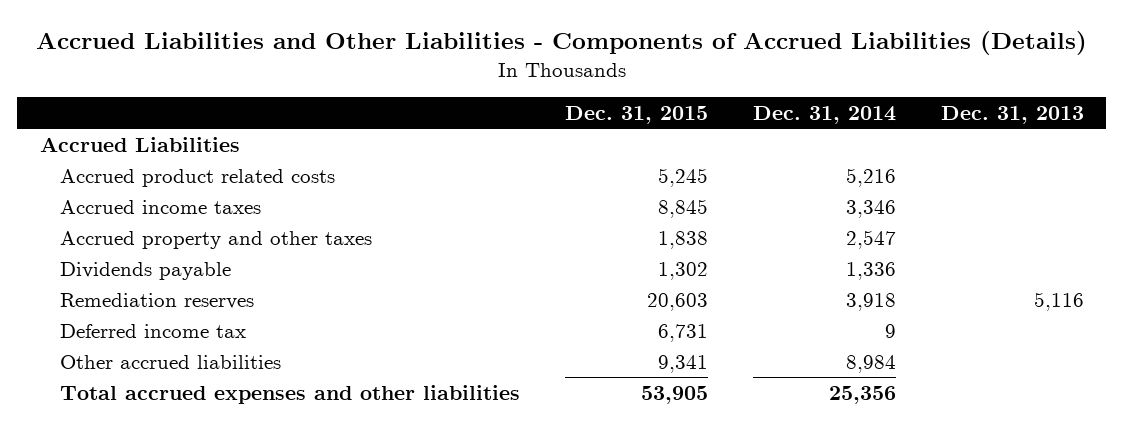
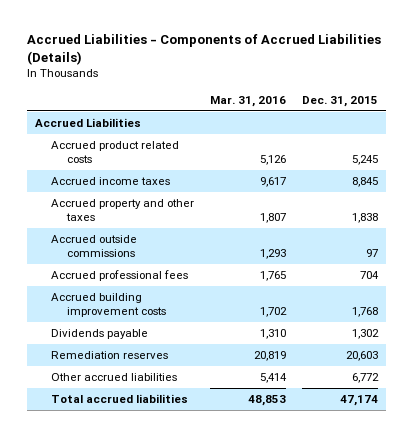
- Accrued Liabilities and Other Liabilities - Components of Accrued Liabilities (Details)
+ Accrued Liabilities - Components of Accrued Liabilities (Details)
- | Dec. 31, 2015 | Dec. 31, 2014 | Dec. 31, 2013
+ | Mar. 31, 2016 | Dec. 31, 2015
+ Accrued outside commissions | 1,293 | 97
+ Accrued professional fees | 1,765 | 704
+ Accrued building improvement costs | 1,702 | 1,768
- Deferred income tax | 6,731 | 9 |
- Other accrued liabilities | 9,341 | 8,984 |
- Total accrued expenses and other liabilities | 53,905 | 25,356 |
+ Other accrued liabilities | 5,414 | 6,772
+ Total accrued liabilities | 48,853 | 47,174

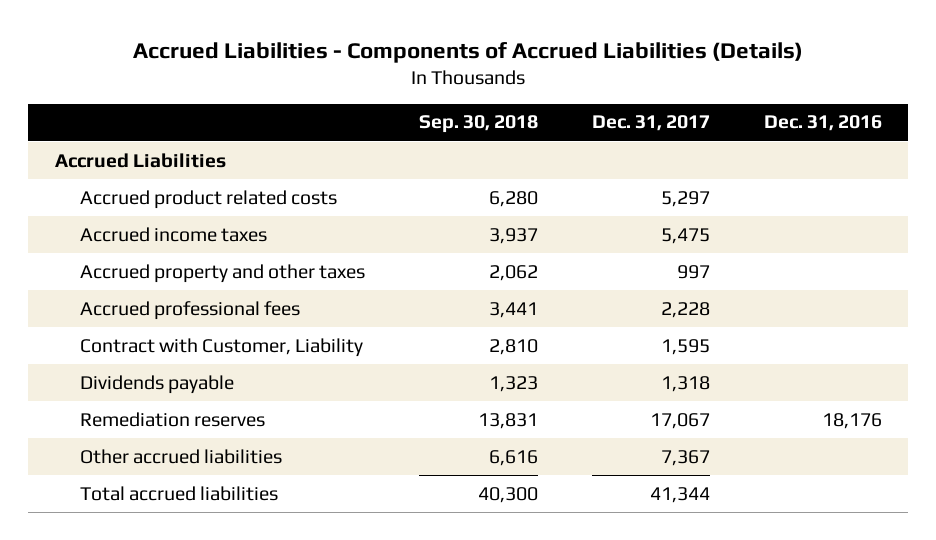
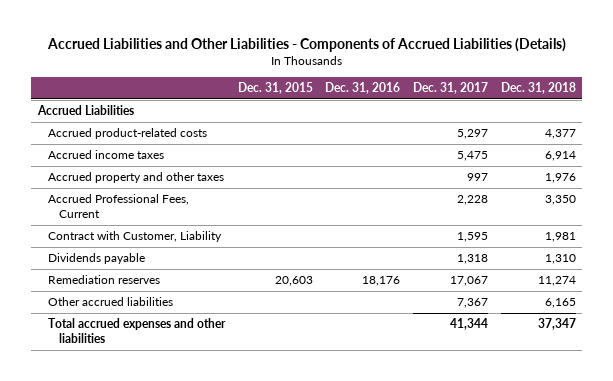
- Accrued Liabilities - Components of Accrued Liabilities (Details)
+ Accrued Liabilities and Other Liabilities - Components of Accrued Liabilities (Details)
- | Sep. 30, 2018 | Dec. 31, 2017 | Dec. 31, 2016
+ | Dec. 31, 2015 | Dec. 31, 2016 | Dec. 31, 2017 | Dec. 31, 2018
- Accrued product related costs | 6,280 | 5,297 |
+ Accrued product-related costs | | | 5,297 | 4,377
- Accrued professional fees | 3,441 | 2,228 |
+ Accrued Professional Fees, Current | | | 2,228 | 3,350
- Total accrued liabilities | 40,300 | 41,344 |
+ Total accrued expenses and other liabilities | | | 41,344 | 37,347

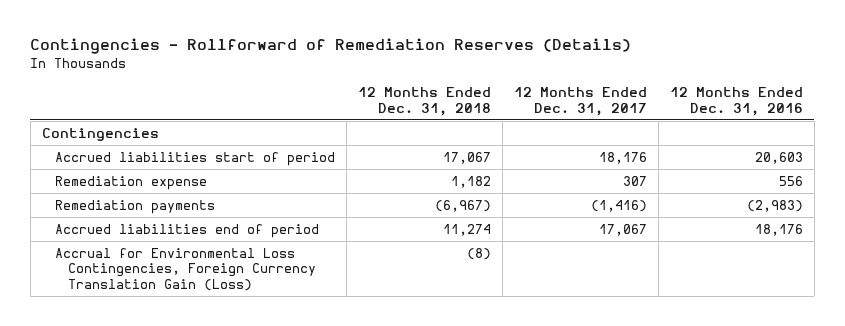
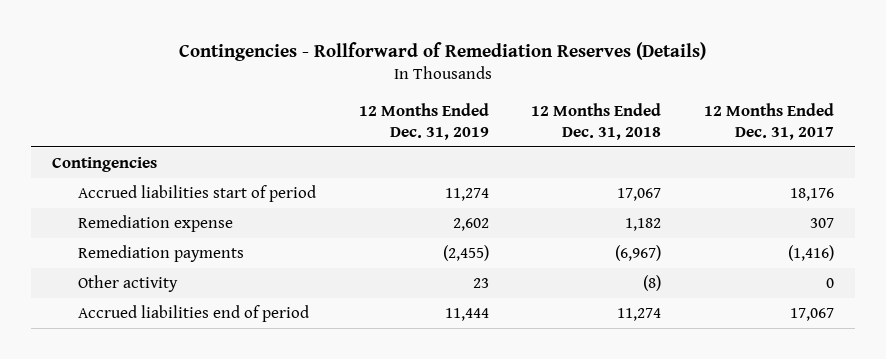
- | 12 Months Ended Dec. 31, 2018 | 12 Months Ended Dec. 31, 2017 | 12 Months Ended Dec. 31, 2016
+ | 12 Months Ended Dec. 31, 2019 | 12 Months Ended Dec. 31, 2018 | 12 Months Ended Dec. 31, 2017
+ Other activity | 23 | (8) | 0
- Accrual for Environmental Loss Contingencies, Foreign Currency Translation Gain (Loss) | (8) | |

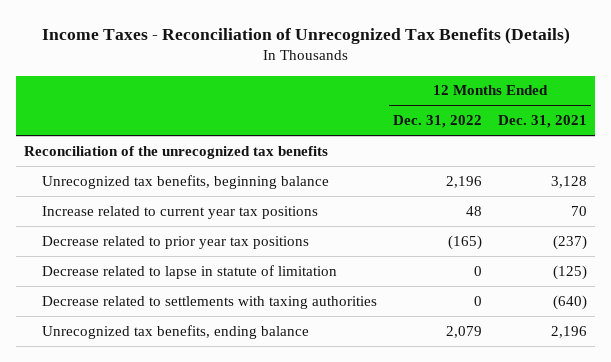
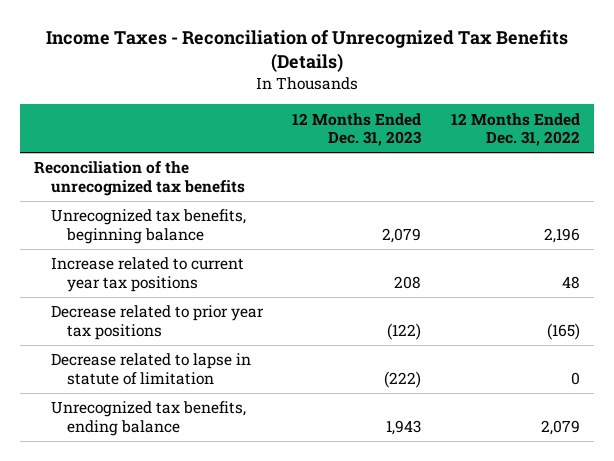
- | 12 Months Ended Dec. 31, 2022 | 12 Months Ended Dec. 31, 2021
+ | 12 Months Ended Dec. 31, 2023 | 12 Months Ended Dec. 31, 2022
- Decrease related to settlements with taxing authorities | 0 | (640)

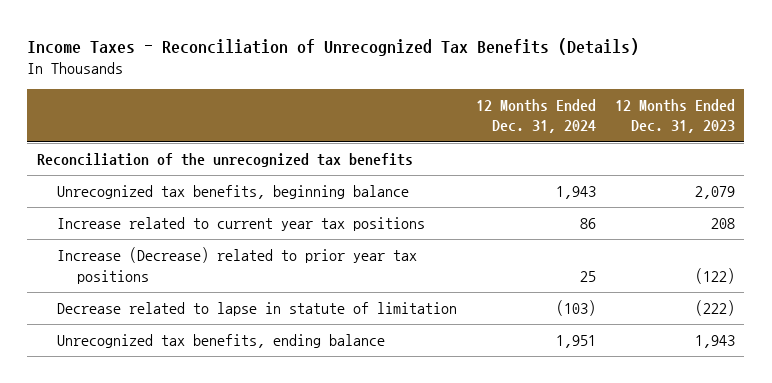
- | 12 Months Ended Dec. 31, 2023 | 12 Months Ended Dec. 31, 2022
+ | 12 Months Ended Dec. 31, 2024 | 12 Months Ended Dec. 31, 2023
- Decrease related to prior year tax positions | (122) | (165)
+ Increase (Decrease) related to prior year tax positions | 25 | (122)

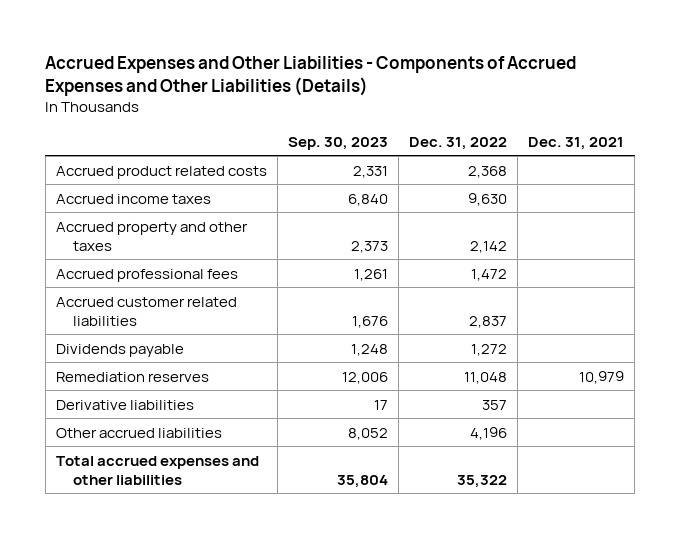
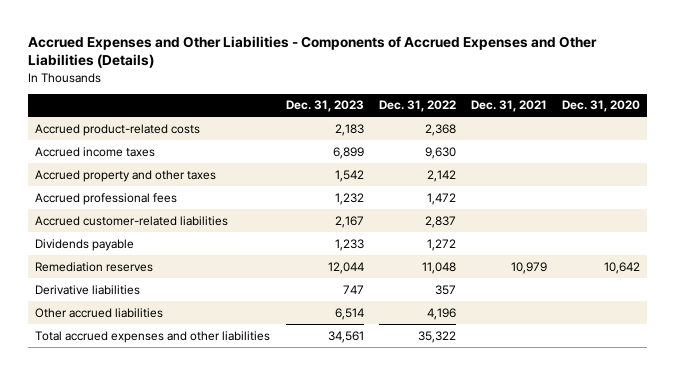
- | Sep. 30, 2023 | Dec. 31, 2022 | Dec. 31, 2021
+ | Dec. 31, 2023 | Dec. 31, 2022 | Dec. 31, 2021 | Dec. 31, 2020
- Accrued product related costs | 2,331 | 2,368 |
+ Accrued product-related costs | 2,183 | 2,368 | |
- Accrued customer related liabilities | 1,676 | 2,837 |
+ Accrued customer-related liabilities | 2,167 | 2,837 | |

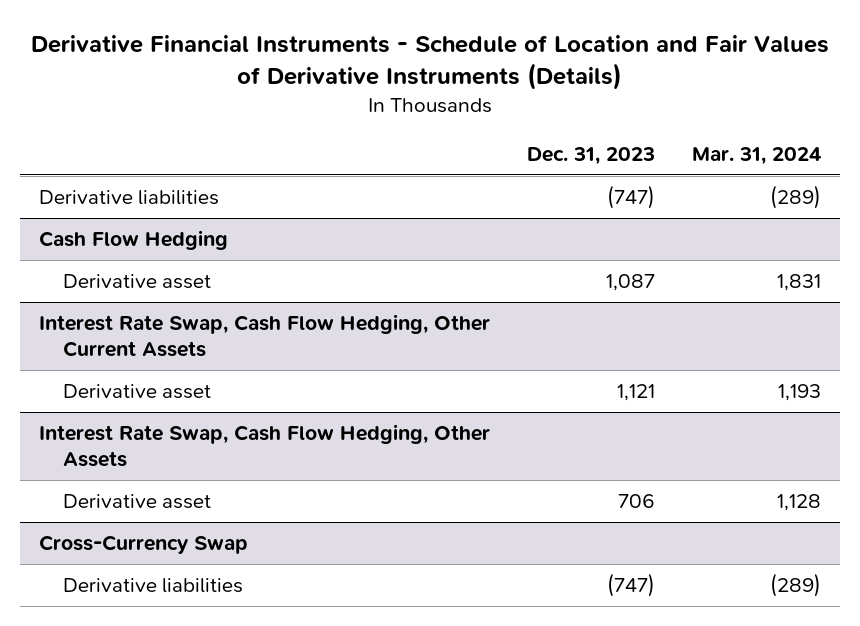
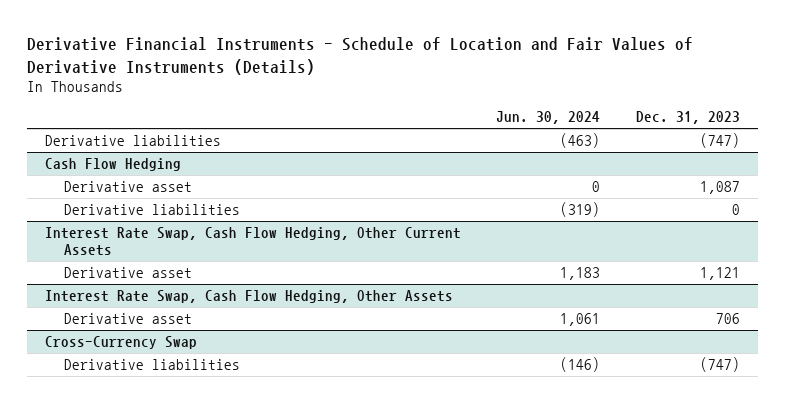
- | Dec. 31, 2023 | Mar. 31, 2024
+ | Jun. 30, 2024 | Dec. 31, 2023
@ Cash Flow Hedging
+ Derivative liabilities | (319) | 0

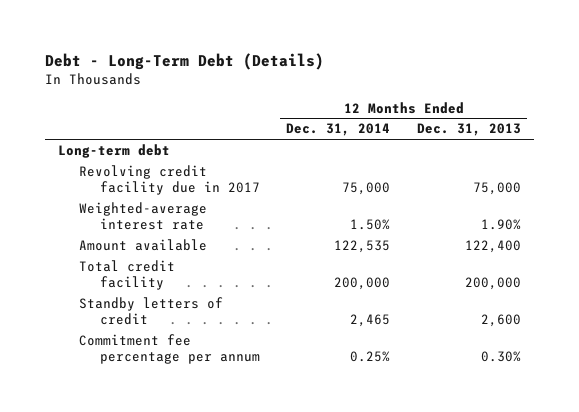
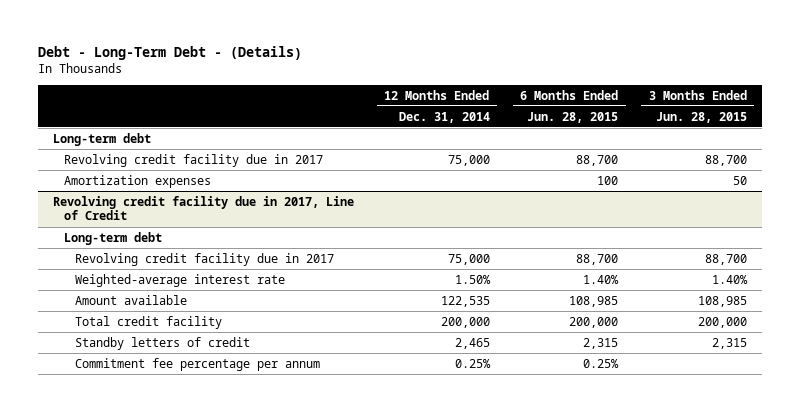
- Debt - Long-Term Debt (Details)
+ Debt - Long-Term Debt - (Details)
- | 12 Months Ended Dec. 31, 2014 | 12 Months Ended Dec. 31, 2013
+ | 12 Months Ended Dec. 31, 2014 | 6 Months Ended Jun. 28, 2015 | 3 Months Ended Jun. 28, 2015
+ Amortization expenses | | 100 | 50
+ Revolving credit facility due in 2017, Line of Credit
+ Long-term debt
+ Revolving credit facility due in 2017 | 75,000 | 88,700 | 88,700

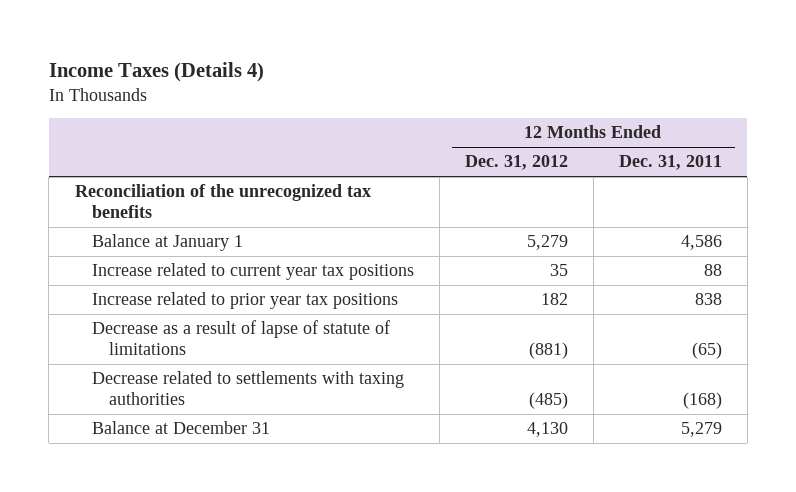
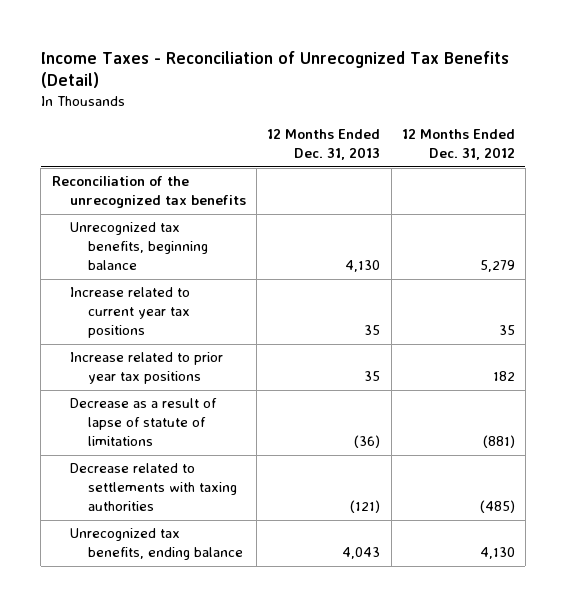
- Income Taxes (Details 4)
+ Income Taxes - Reconciliation of Unrecognized Tax Benefits (Detail)
- | 12 Months Ended Dec. 31, 2012 | 12 Months Ended Dec. 31, 2011
+ | 12 Months Ended Dec. 31, 2013 | 12 Months Ended Dec. 31, 2012
- Balance at January 1 | 5,279 | 4,586
+ Unrecognized tax benefits, beginning balance | 4,130 | 5,279
- Balance at December 31 | 4,130 | 5,279
+ Unrecognized tax benefits, ending balance | 4,043 | 4,130

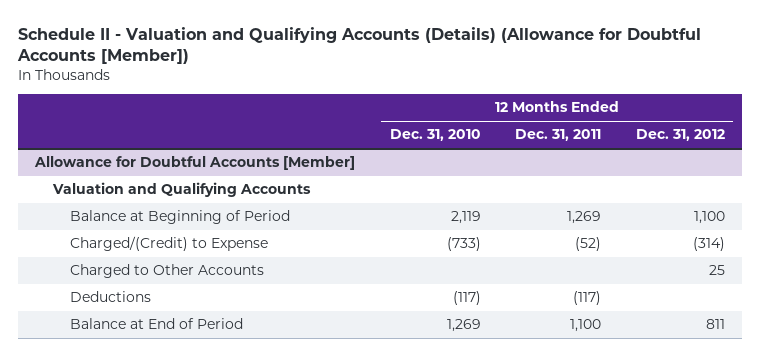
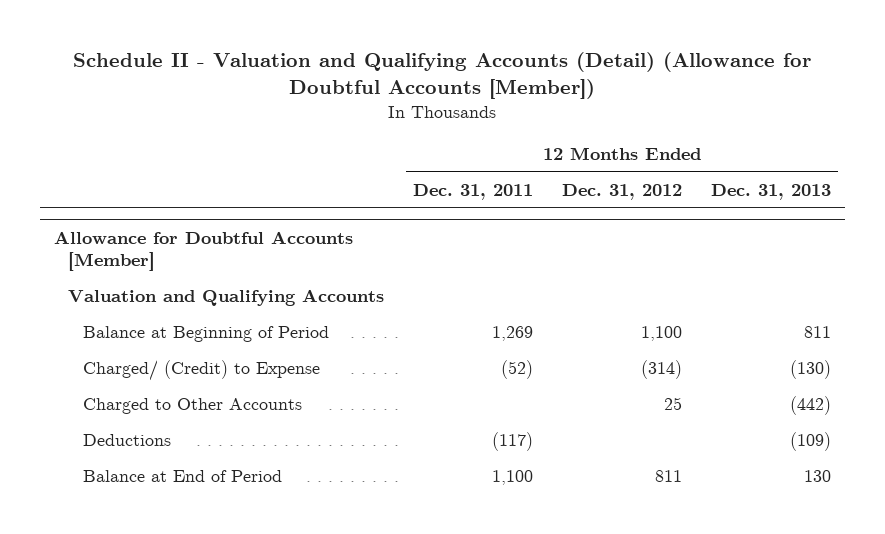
- Schedule II - Valuation and Qualifying Accounts (Details) (Allowance for Doubtful Accounts [Member])
+ Schedule II - Valuation and Qualifying Accounts (Detail) (Allowance for Doubtful Accounts [Member])
- | 12 Months Ended Dec. 31, 2010 | 12 Months Ended Dec. 31, 2011 | 12 Months Ended Dec. 31, 2012
+ | 12 Months Ended Dec. 31, 2011 | 12 Months Ended Dec. 31, 2012 | 12 Months Ended Dec. 31, 2013
@ Allowance for Doubtful Accounts [Member]
- Charged/(Credit) to Expense | (733) | (52) | (314)
+ Charged/ (Credit) to Expense | (52) | (314) | (130)

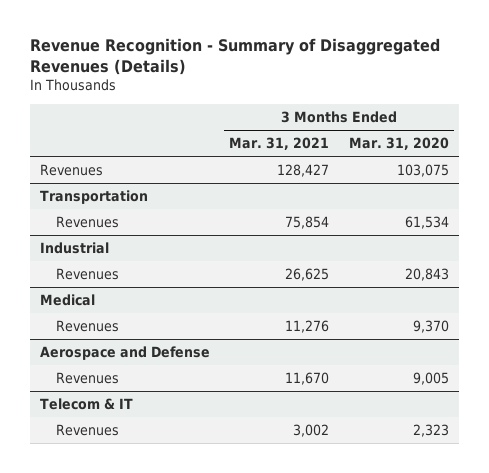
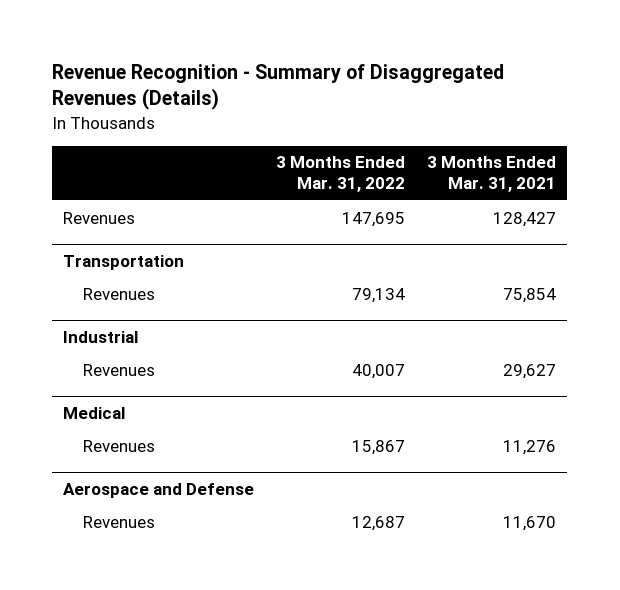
- | 3 Months Ended Mar. 31, 2021 | 3 Months Ended Mar. 31, 2020
+ | 3 Months Ended Mar. 31, 2022 | 3 Months Ended Mar. 31, 2021
@ Industrial
- Revenues | 26,625 | 20,843
+ Revenues | 40,007 | 29,627
- Telecom & IT
- Revenues | 3,002 | 2,323

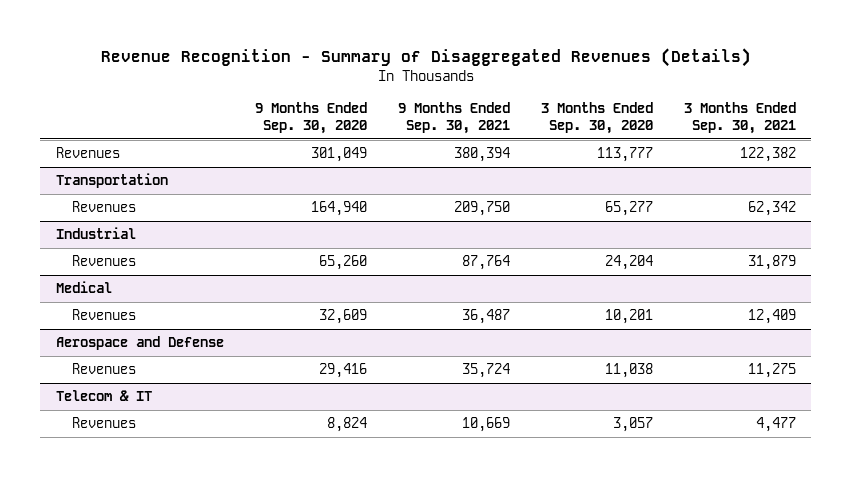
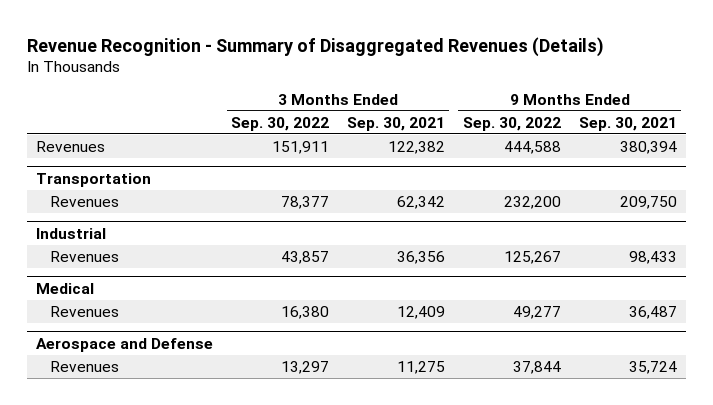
- | 9 Months Ended Sep. 30, 2020 | 9 Months Ended Sep. 30, 2021 | 3 Months Ended Sep. 30, 2020 | 3 Months Ended Sep. 30, 2021
+ | 3 Months Ended Sep. 30, 2022 | 3 Months Ended Sep. 30, 2021 | 9 Months Ended Sep. 30, 2022 | 9 Months Ended Sep. 30, 2021
@ Industrial
- Revenues | 65,260 | 87,764 | 24,204 | 31,879
+ Revenues | 43,857 | 36,356 | 125,267 | 98,433
- Telecom & IT
- Revenues | 8,824 | 10,669 | 3,057 | 4,477

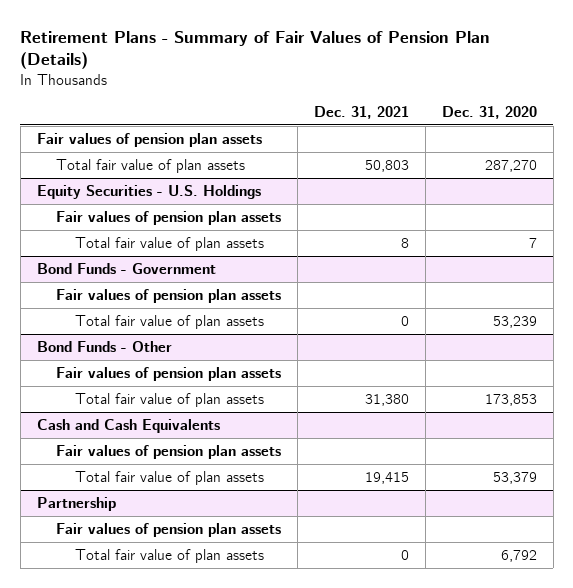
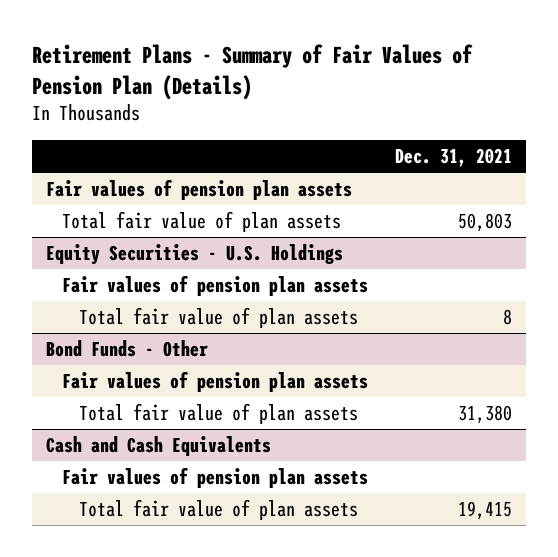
- | Dec. 31, 2021 | Dec. 31, 2020
+ | Dec. 31, 2021
- Bond Funds - Government
- Fair values of pension plan assets
- Total fair value of plan assets | 0 | 53,239
- Partnership
- Fair values of pension plan assets
- Total fair value of plan assets | 0 | 6,792

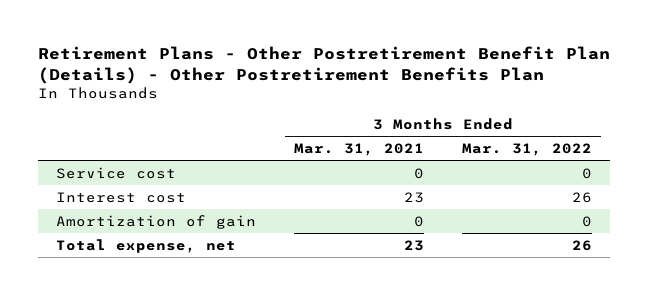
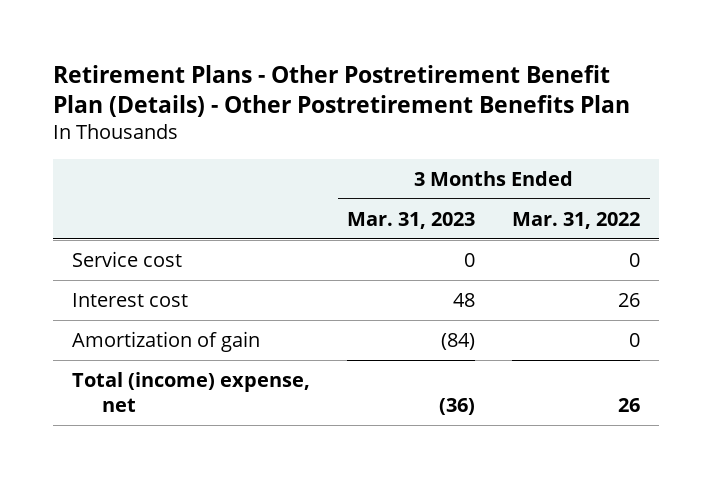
- | 3 Months Ended Mar. 31, 2021 | 3 Months Ended Mar. 31, 2022
+ | 3 Months Ended Mar. 31, 2023 | 3 Months Ended Mar. 31, 2022
- Total expense, net | 23 | 26
+ Total (income) expense, net | (36) | 26

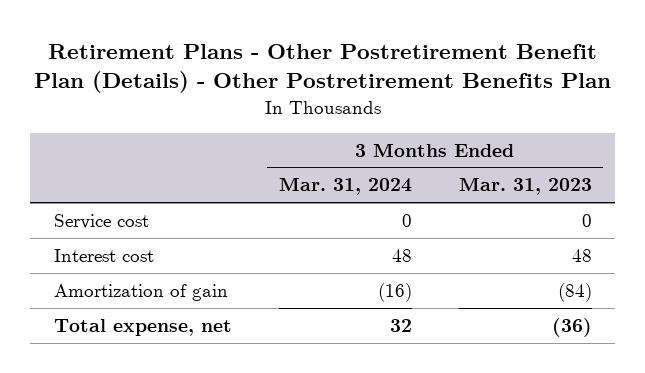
- | 3 Months Ended Mar. 31, 2023 | 3 Months Ended Mar. 31, 2022
+ | 3 Months Ended Mar. 31, 2024 | 3 Months Ended Mar. 31, 2023
- Total (income) expense, net | (36) | 26
+ Total expense, net | 32 | (36)

